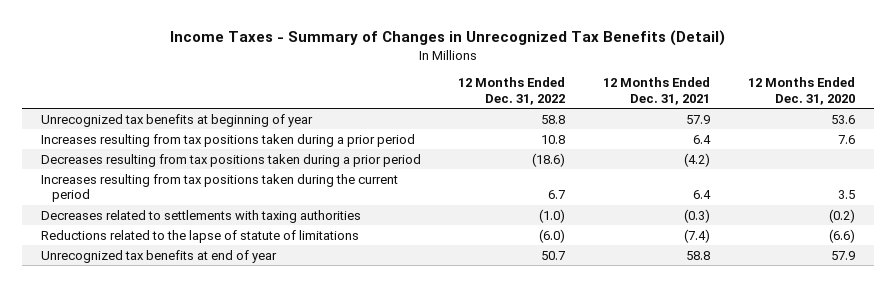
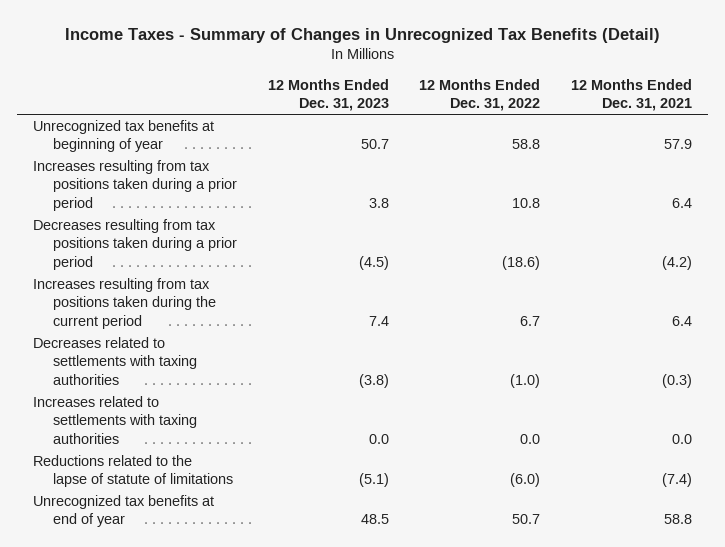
- | 12 Months Ended Dec. 31, 2022 | 12 Months Ended Dec. 31, 2021 | 12 Months Ended Dec. 31, 2020
+ | 12 Months Ended Dec. 31, 2023 | 12 Months Ended Dec. 31, 2022 | 12 Months Ended Dec. 31, 2021
+ Increases related to settlements with taxing authorities | 0.0 | 0.0 | 0.0

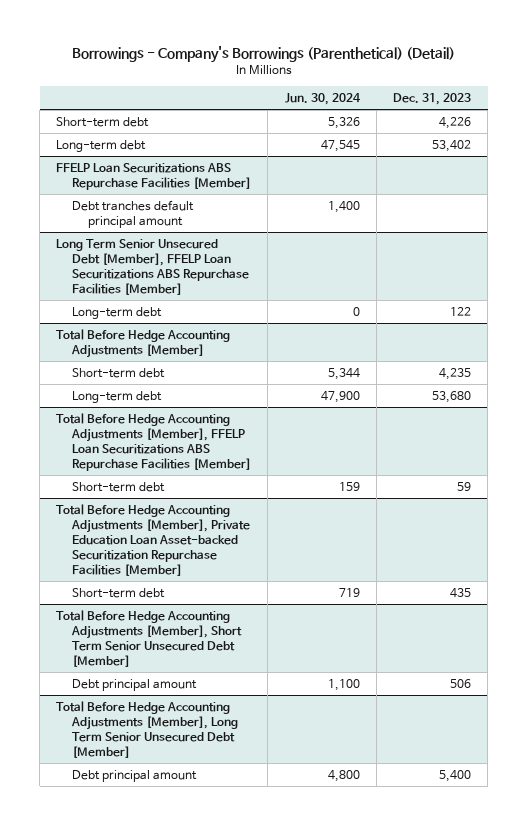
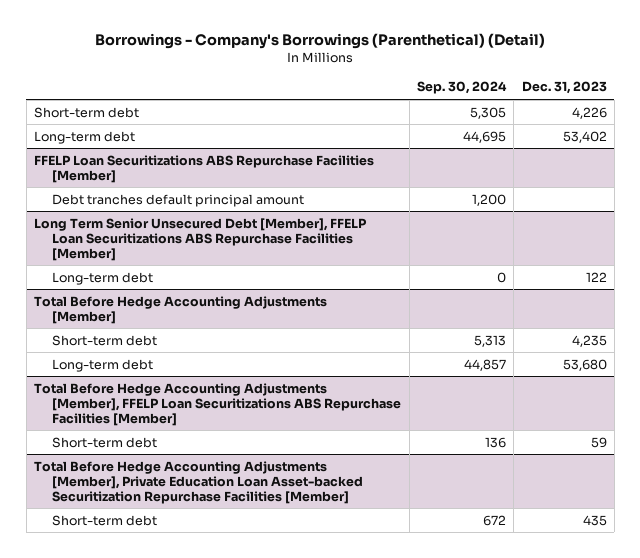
- | Jun. 30, 2024 | Dec. 31, 2023
+ | Sep. 30, 2024 | Dec. 31, 2023
- Total Before Hedge Accounting Adjustments [Member], Short Term Senior Unsecured Debt [Member]
- Debt principal amount | 1,100 | 506
- Total Before Hedge Accounting Adjustments [Member], Long Term Senior Unsecured Debt [Member]
- Debt principal amount | 4,800 | 5,400

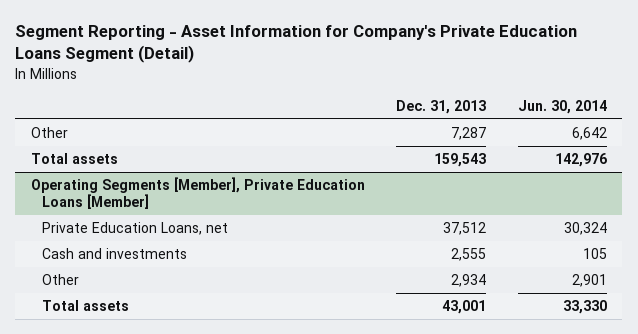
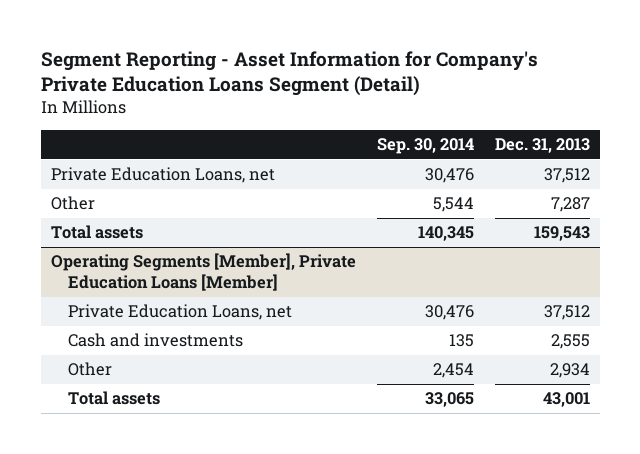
- | Dec. 31, 2013 | Jun. 30, 2014
+ | Sep. 30, 2014 | Dec. 31, 2013
+ Private Education Loans, net | 30,476 | 37,512

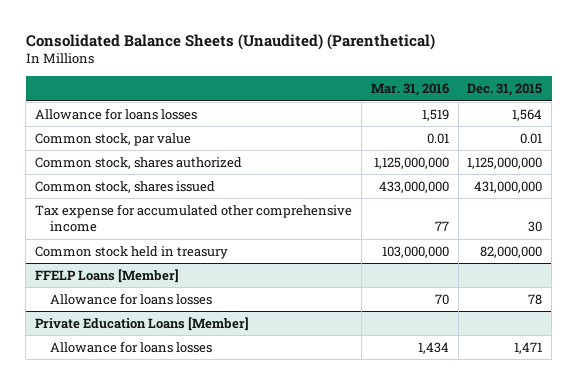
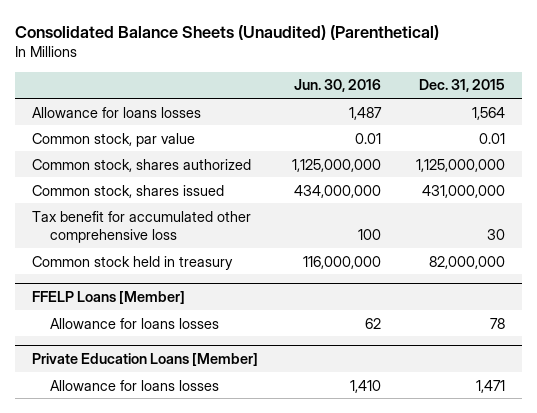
- | Mar. 31, 2016 | Dec. 31, 2015
+ | Jun. 30, 2016 | Dec. 31, 2015
- Tax expense for accumulated other comprehensive income | 77 | 30
+ Tax benefit for accumulated other comprehensive loss | 100 | 30

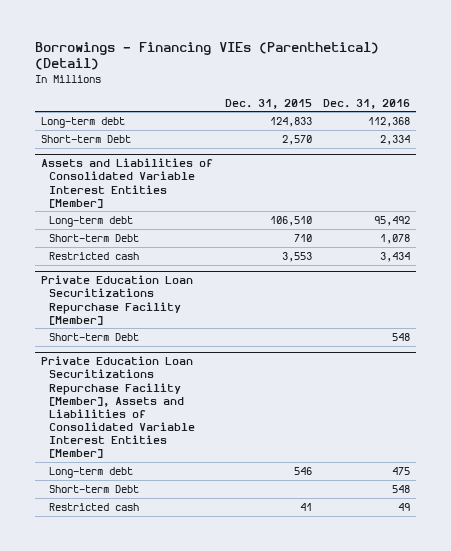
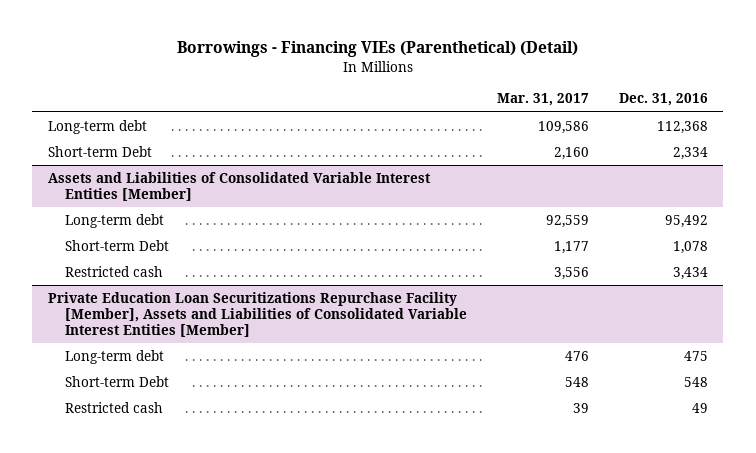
- | Dec. 31, 2015 | Dec. 31, 2016
+ | Mar. 31, 2017 | Dec. 31, 2016
- Private Education Loan Securitizations Repurchase Facility [Member]
- Short-term Debt | | 548

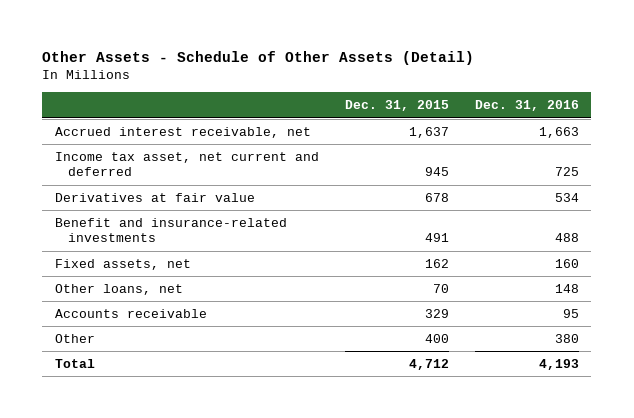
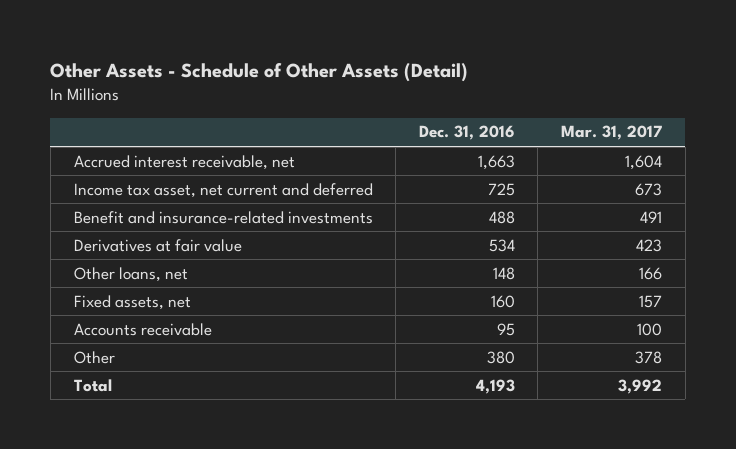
- | Dec. 31, 2015 | Dec. 31, 2016
+ | Dec. 31, 2016 | Mar. 31, 2017
moved down: Derivatives at fair value | 534 | 423
moved down: Fixed assets, net | 160 | 157

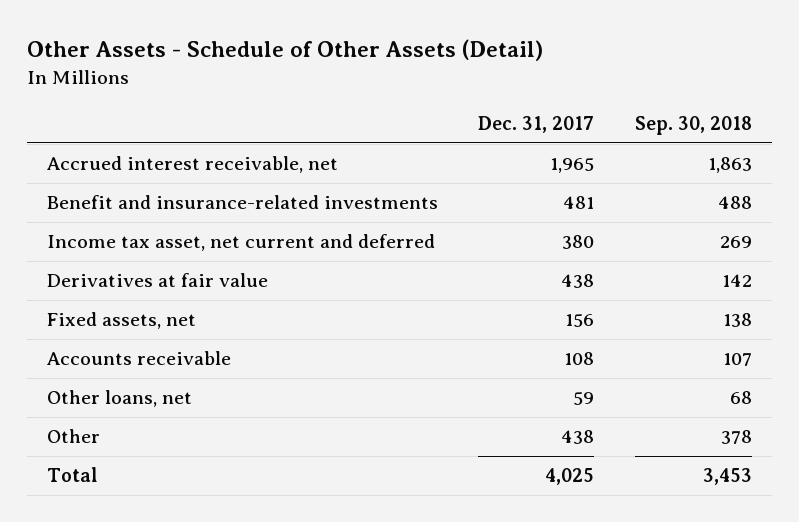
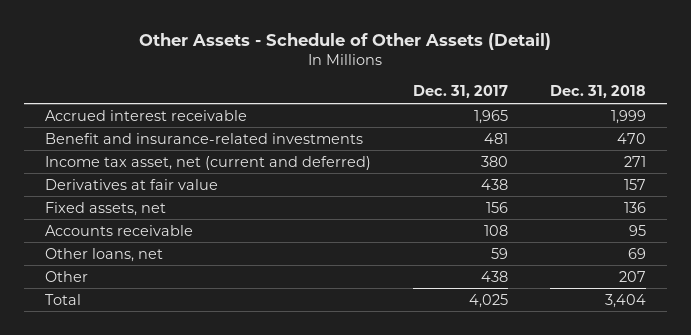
- | Dec. 31, 2017 | Sep. 30, 2018
+ | Dec. 31, 2017 | Dec. 31, 2018
- Accrued interest receivable, net | 1,965 | 1,863
+ Accrued interest receivable | 1,965 | 1,999
- Income tax asset, net current and deferred | 380 | 269
+ Income tax asset, net (current and deferred) | 380 | 271

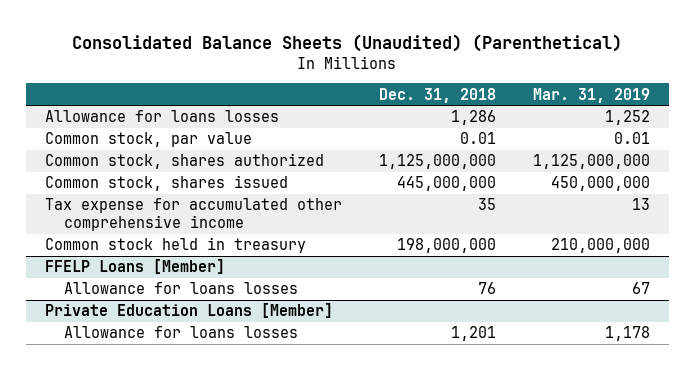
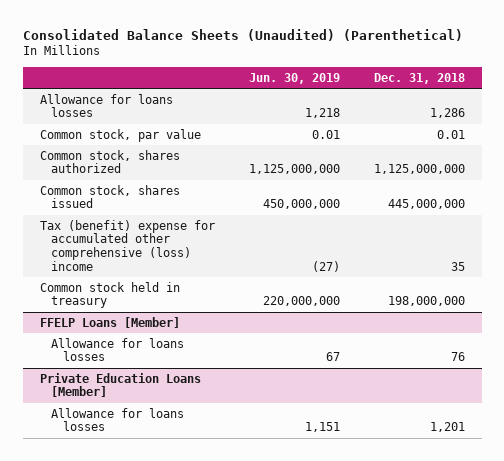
- | Dec. 31, 2018 | Mar. 31, 2019
+ | Jun. 30, 2019 | Dec. 31, 2018
- Tax expense for accumulated other comprehensive income | 35 | 13
+ Tax (benefit) expense for accumulated other comprehensive (loss) income | (27) | 35

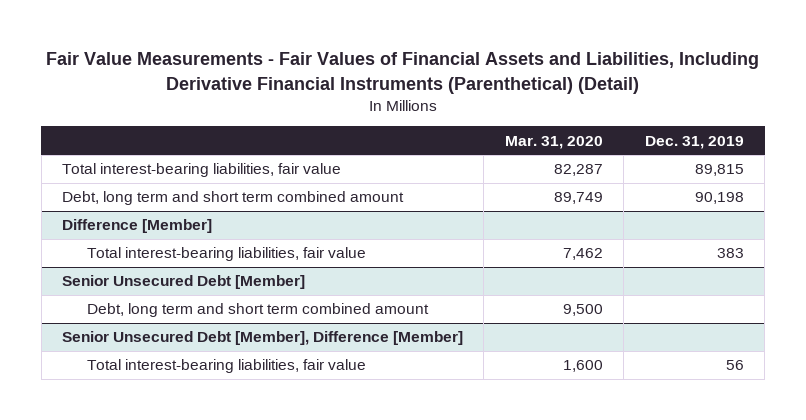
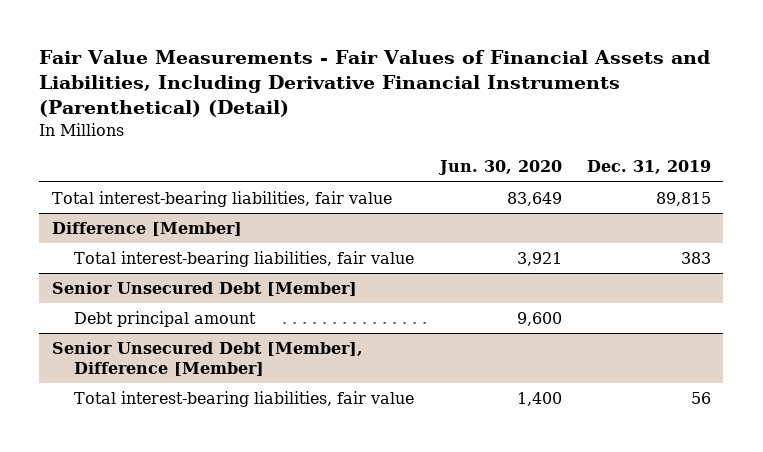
- | Mar. 31, 2020 | Dec. 31, 2019
+ | Jun. 30, 2020 | Dec. 31, 2019
- Debt, long term and short term combined amount | 89,749 | 90,198
@ Senior Unsecured Debt [Member]
- Debt, long term and short term combined amount | 9,500 |
+ Debt principal amount | 9,600 |

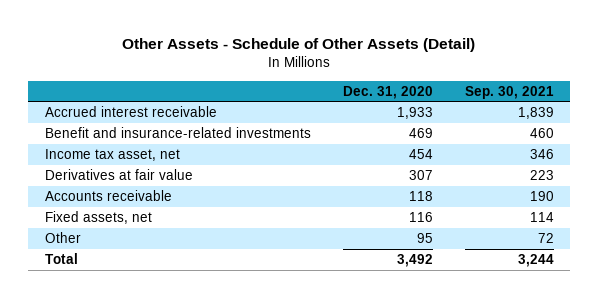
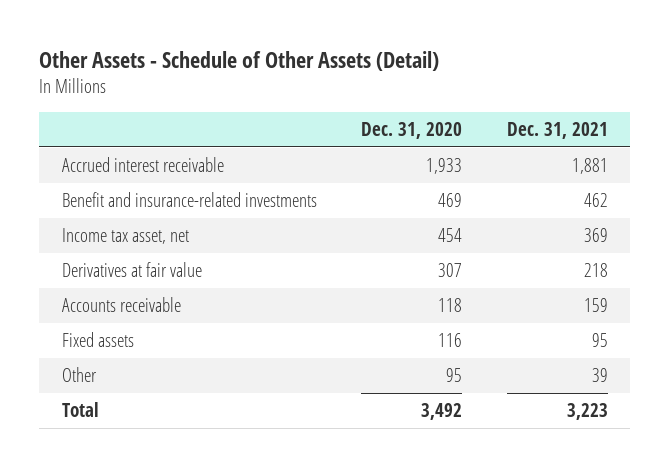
- | Dec. 31, 2020 | Sep. 30, 2021
+ | Dec. 31, 2020 | Dec. 31, 2021
- Fixed assets, net | 116 | 114
+ Fixed assets | 116 | 95

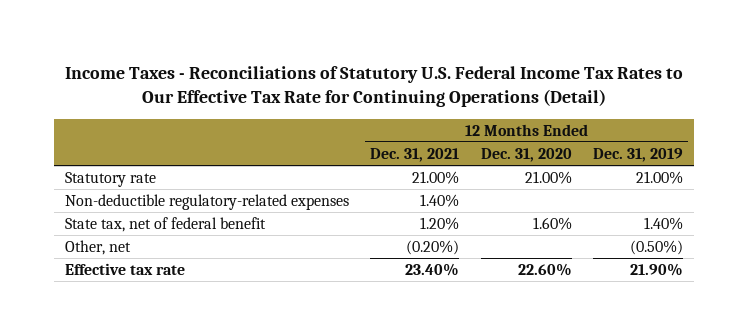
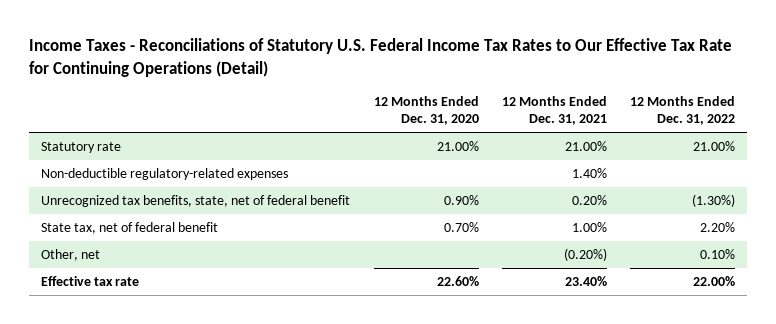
- | 12 Months Ended Dec. 31, 2021 | 12 Months Ended Dec. 31, 2020 | 12 Months Ended Dec. 31, 2019
+ | 12 Months Ended Dec. 31, 2020 | 12 Months Ended Dec. 31, 2021 | 12 Months Ended Dec. 31, 2022
- State tax, net of federal benefit | 1.20% | 1.60% | 1.40%
+ Unrecognized tax benefits, state, net of federal benefit | 0.90% | 0.20% | (1.30%)
+ State tax, net of federal benefit | 0.70% | 1.00% | 2.20%

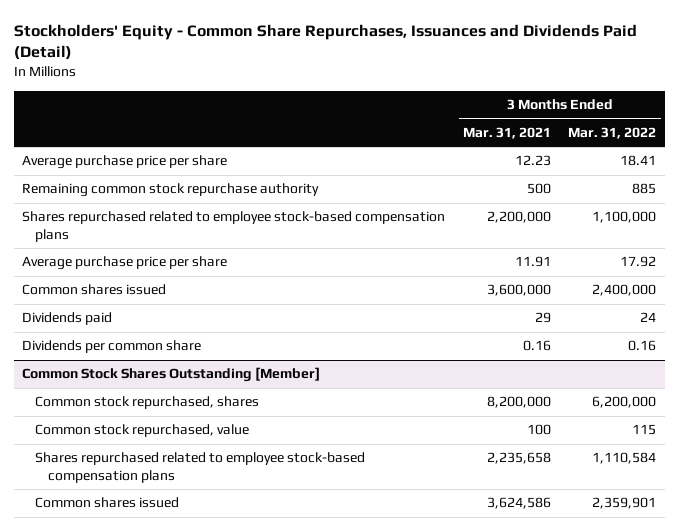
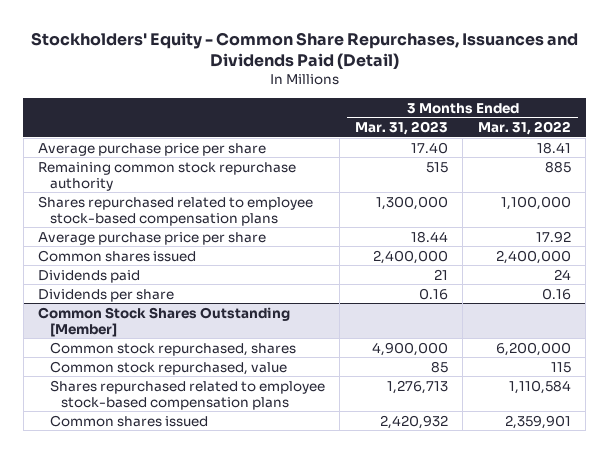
- | 3 Months Ended Mar. 31, 2021 | 3 Months Ended Mar. 31, 2022
+ | 3 Months Ended Mar. 31, 2023 | 3 Months Ended Mar. 31, 2022
- Dividends per common share | 0.16 | 0.16
+ Dividends per share | 0.16 | 0.16

